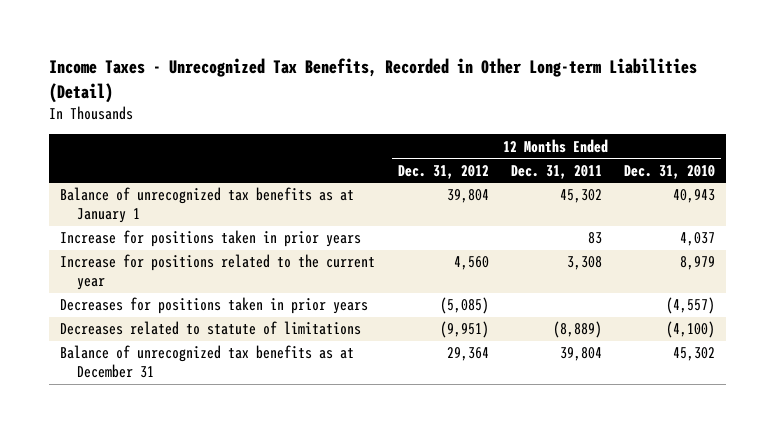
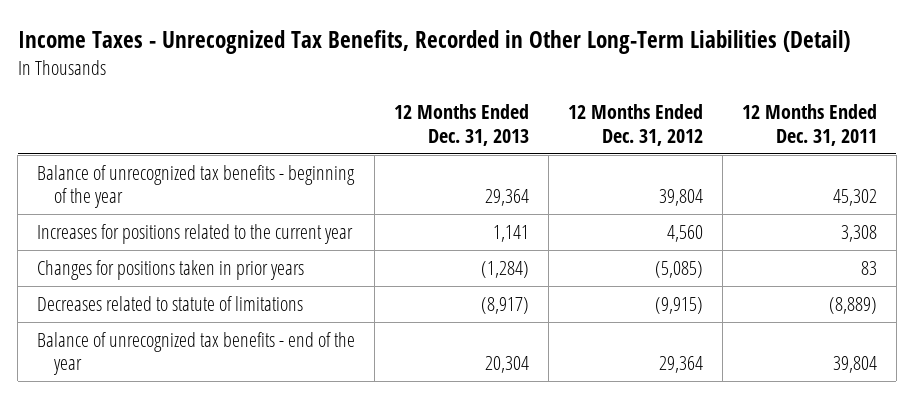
- Income Taxes - Unrecognized Tax Benefits, Recorded in Other Long-term Liabilities (Detail)
+ Income Taxes - Unrecognized Tax Benefits, Recorded in Other Long-Term Liabilities (Detail)
- | 12 Months Ended Dec. 31, 2012 | 12 Months Ended Dec. 31, 2011 | 12 Months Ended Dec. 31, 2010
+ | 12 Months Ended Dec. 31, 2013 | 12 Months Ended Dec. 31, 2012 | 12 Months Ended Dec. 31, 2011
- Balance of unrecognized tax benefits as at January 1 | 39,804 | 45,302 | 40,943
- Increase for positions taken in prior years | | 83 | 4,037
- Increase for positions related to the current year | 4,560 | 3,308 | 8,979
- Decreases for positions taken in prior years | (5,085) | | (4,557)
- Decreases related to statute of limitations | (9,951) | (8,889) | (4,100)
- Balance of unrecognized tax benefits as at December 31 | 29,364 | 39,804 | 45,302
+ Balance of unrecognized tax benefits - beginning of the year | 29,364 | 39,804 | 45,302
+ Increases for positions related to the current year | 1,141 | 4,560 | 3,308
+ Changes for positions taken in prior years | (1,284) | (5,085) | 83
+ Decreases related to statute of limitations | (8,917) | (9,915) | (8,889)
+ Balance of unrecognized tax benefits - end of the year | 20,304 | 29,364 | 39,804

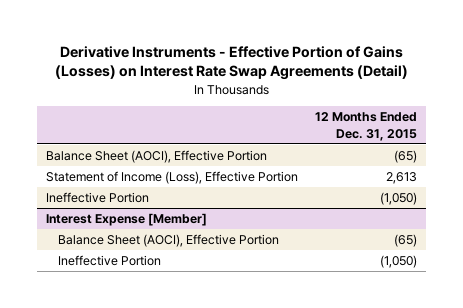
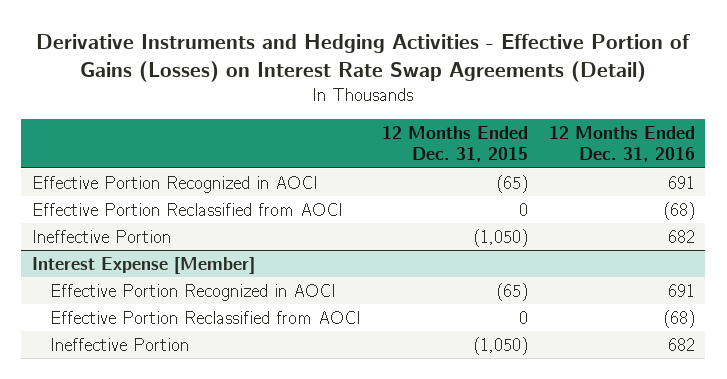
- Derivative Instruments - Effective Portion of Gains (Losses) on Interest Rate Swap Agreements (Detail)
+ Derivative Instruments and Hedging Activities - Effective Portion of Gains (Losses) on Interest Rate Swap Agreements (Detail)
- | 12 Months Ended Dec. 31, 2015
+ | 12 Months Ended Dec. 31, 2015 | 12 Months Ended Dec. 31, 2016
- Balance Sheet (AOCI), Effective Portion | (65)
- Statement of Income (Loss), Effective Portion | 2,613
+ Effective Portion Recognized in AOCI | (65) | 691
+ Effective Portion Reclassified from AOCI | 0 | (68)
@ Interest Expense [Member]
- Balance Sheet (AOCI), Effective Portion | (65)
+ Effective Portion Recognized in AOCI | (65) | 691
+ Effective Portion Reclassified from AOCI | 0 | (68)

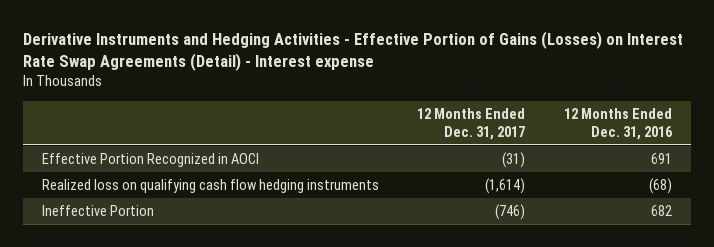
- Derivative Instruments and Hedging Activities - Effective Portion of Gains (Losses) on Interest Rate Swap Agreements (Detail)
+ Derivative Instruments and Hedging Activities - Effective Portion of Gains (Losses) on Interest Rate Swap Agreements (Detail) - Interest expense
- | 12 Months Ended Dec. 31, 2015 | 12 Months Ended Dec. 31, 2016
+ | 12 Months Ended Dec. 31, 2017 | 12 Months Ended Dec. 31, 2016
- Effective Portion Reclassified from AOCI | 0 | (68)
- Ineffective Portion | (1,050) | 682
- Interest Expense [Member]
- Effective Portion Recognized in AOCI | (65) | 691
- Effective Portion Reclassified from AOCI | 0 | (68)
+ Realized loss on qualifying cash flow hedging instruments | (1,614) | (68)

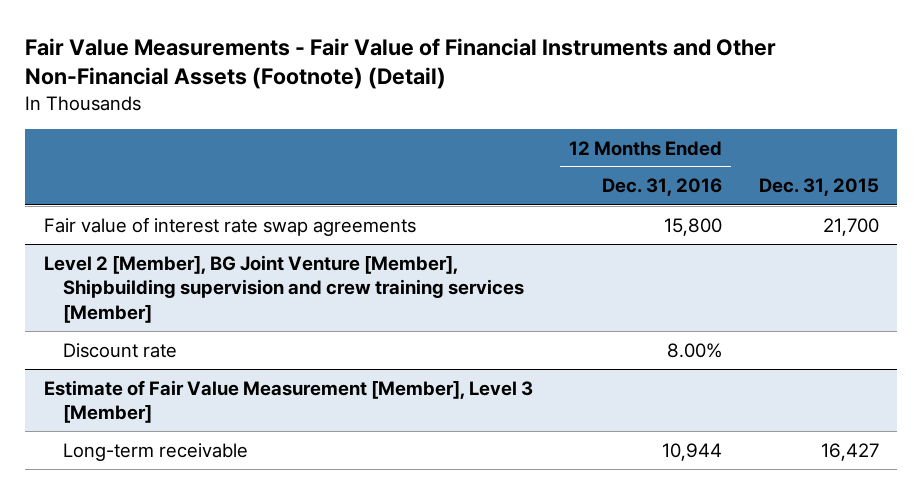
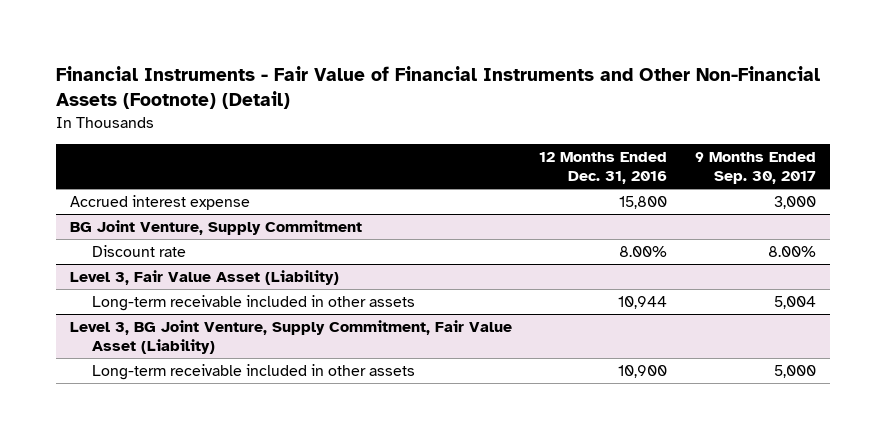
- Fair Value Measurements - Fair Value of Financial Instruments and Other Non-Financial Assets (Footnote) (Detail)
+ Financial Instruments - Fair Value of Financial Instruments and Other Non-Financial Assets (Footnote) (Detail)
- | 12 Months Ended Dec. 31, 2016 | Dec. 31, 2015
+ | 12 Months Ended Dec. 31, 2016 | 9 Months Ended Sep. 30, 2017
- Fair value of interest rate swap agreements | 15,800 | 21,700
- Level 2 [Member], BG Joint Venture [Member], Shipbuilding supervision and crew training services [Member]
+ Accrued interest expense | 15,800 | 3,000
+ BG Joint Venture, Supply Commitment
- Estimate of Fair Value Measurement [Member], Level 3 [Member]
- Long-term receivable | 10,944 | 16,427
+ Level 3, Fair Value Asset (Liability)
+ Long-term receivable included in other assets | 10,944 | 5,004
+ Level 3, BG Joint Venture, Supply Commitment, Fair Value Asset (Liability)
+ Long-term receivable included in other assets | 10,900 | 5,000

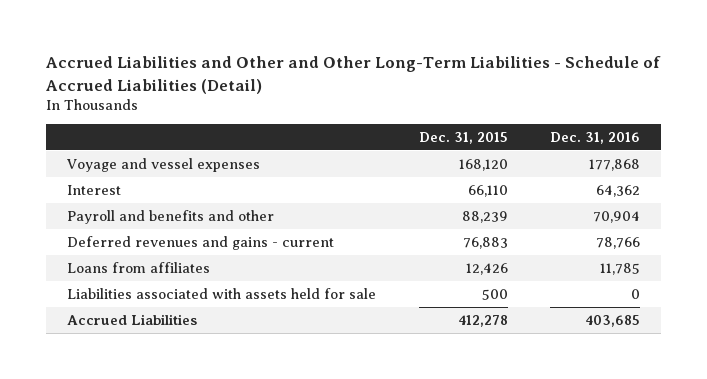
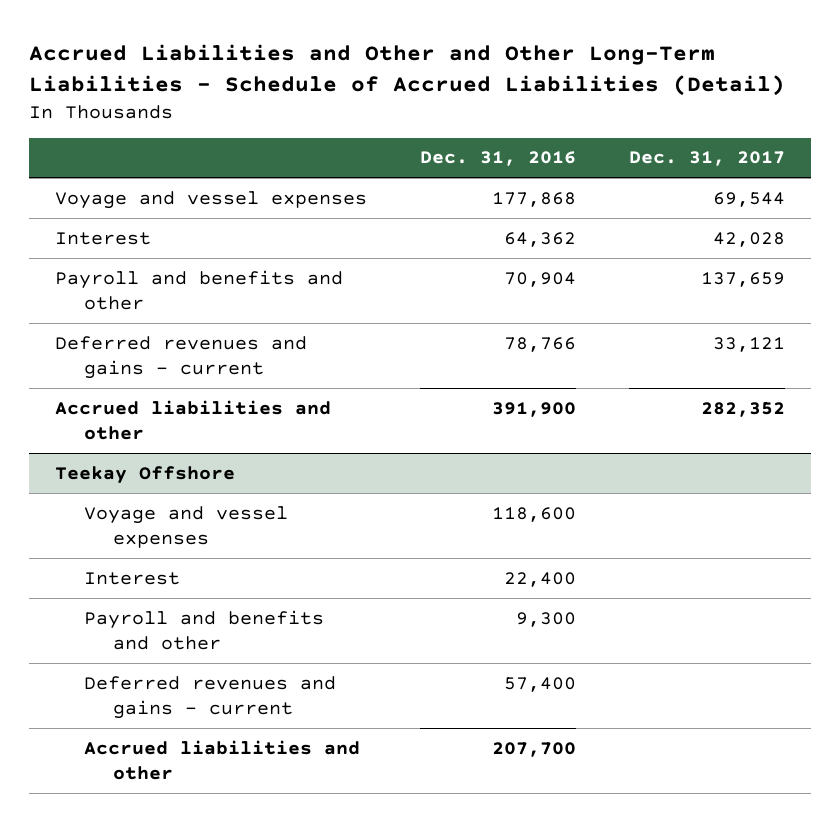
- | Dec. 31, 2015 | Dec. 31, 2016
+ | Dec. 31, 2016 | Dec. 31, 2017
- Loans from affiliates | 12,426 | 11,785
- Liabilities associated with assets held for sale | 500 | 0
- Accrued Liabilities | 412,278 | 403,685
+ Accrued liabilities and other | 391,900 | 282,352
+ Teekay Offshore
+ Voyage and vessel expenses | 118,600 |
+ Interest | 22,400 |
+ Payroll and benefits and other | 9,300 |
+ Deferred revenues and gains - current | 57,400 |
+ Accrued liabilities and other | 207,700 |

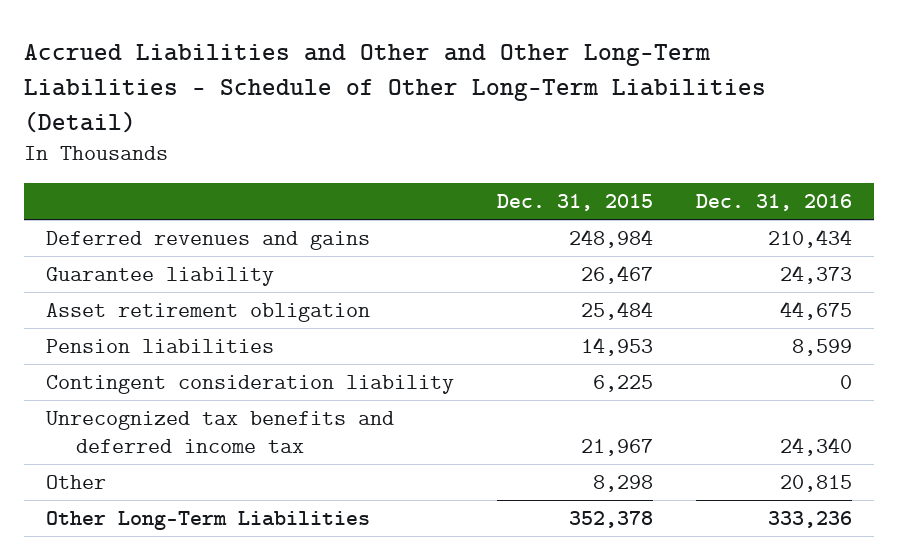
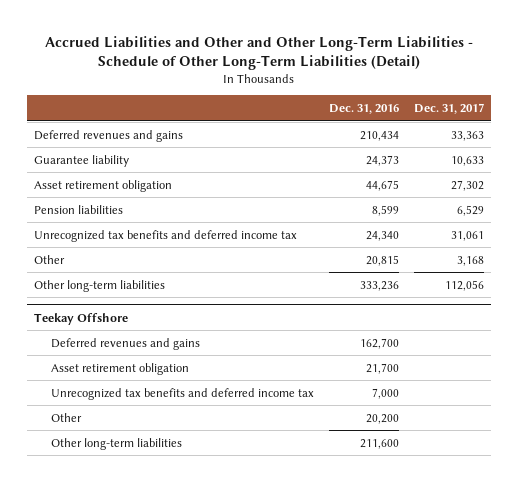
- | Dec. 31, 2015 | Dec. 31, 2016
+ | Dec. 31, 2016 | Dec. 31, 2017
- Contingent consideration liability | 6,225 | 0
- Other Long-Term Liabilities | 352,378 | 333,236
+ Other long-term liabilities | 333,236 | 112,056
+ Teekay Offshore
+ Deferred revenues and gains | 162,700 |
+ Asset retirement obligation | 21,700 |
+ Unrecognized tax benefits and deferred income tax | 7,000 |
+ Other | 20,200 |
+ Other long-term liabilities | 211,600 |

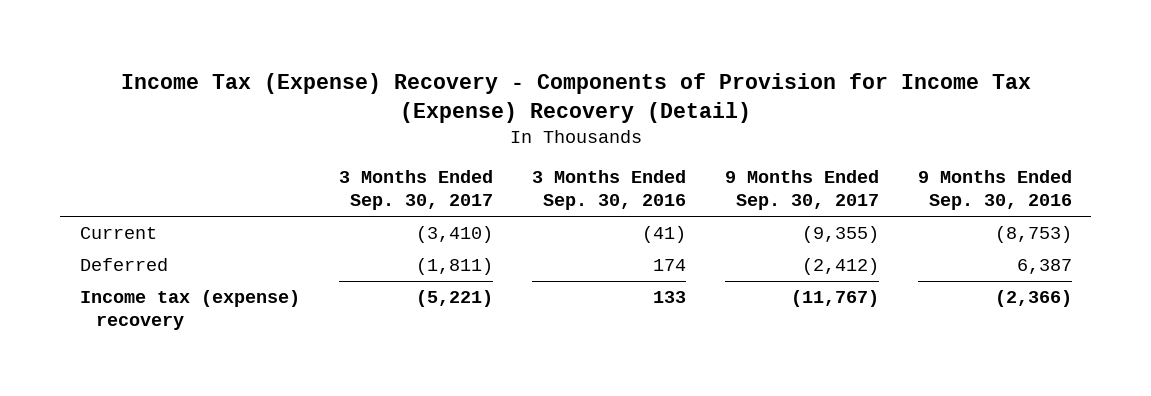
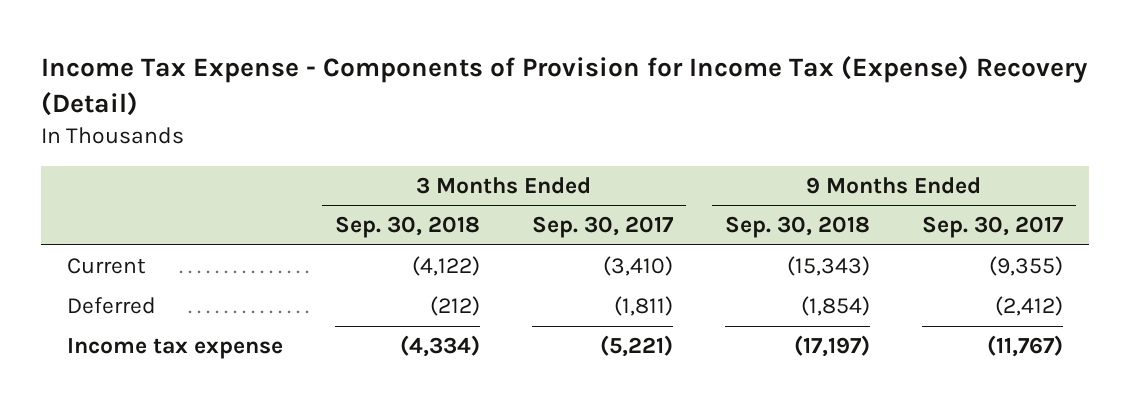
- Income Tax (Expense) Recovery - Components of Provision for Income Tax (Expense) Recovery (Detail)
+ Income Tax Expense - Components of Provision for Income Tax (Expense) Recovery (Detail)
- | 3 Months Ended Sep. 30, 2017 | 3 Months Ended Sep. 30, 2016 | 9 Months Ended Sep. 30, 2017 | 9 Months Ended Sep. 30, 2016
+ | 3 Months Ended Sep. 30, 2018 | 3 Months Ended Sep. 30, 2017 | 9 Months Ended Sep. 30, 2018 | 9 Months Ended Sep. 30, 2017
- Income tax (expense) recovery | (5,221) | 133 | (11,767) | (2,366)
+ Income tax expense | (4,334) | (5,221) | (17,197) | (11,767)

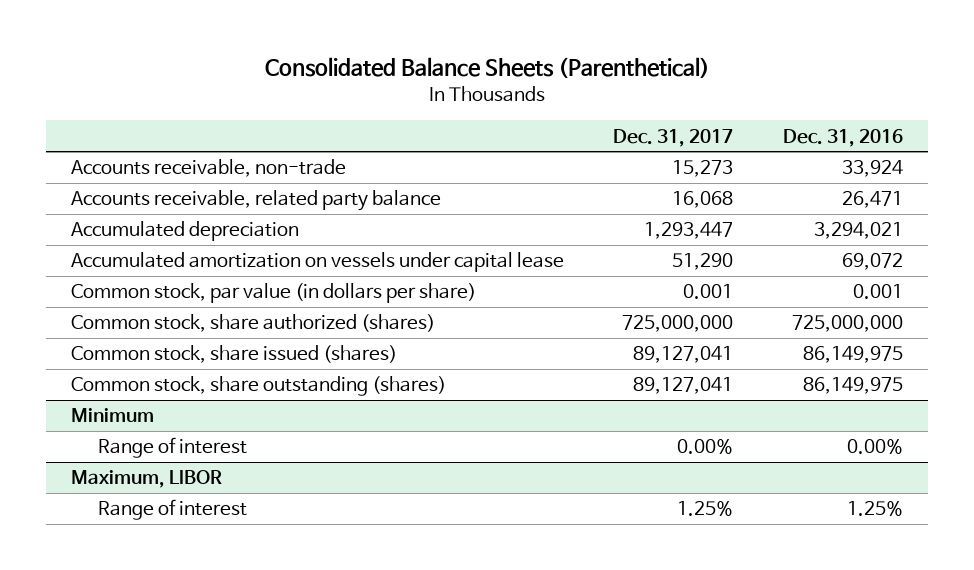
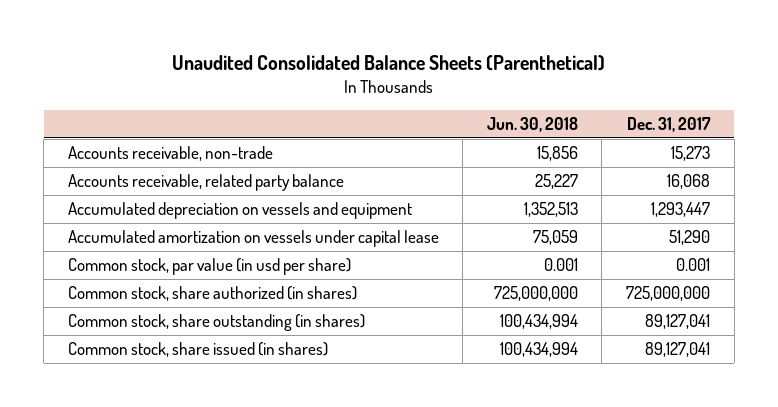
- Consolidated Balance Sheets (Parenthetical)
+ Unaudited Consolidated Balance Sheets (Parenthetical)
- | Dec. 31, 2017 | Dec. 31, 2016
+ | Jun. 30, 2018 | Dec. 31, 2017
- Accumulated depreciation | 1,293,447 | 3,294,021
+ Accumulated depreciation on vessels and equipment | 1,352,513 | 1,293,447
- Common stock, par value (in dollars per share) | 0.001 | 0.001
- Common stock, share authorized (shares) | 725,000,000 | 725,000,000
- Common stock, share issued (shares) | 89,127,041 | 86,149,975
- Common stock, share outstanding (shares) | 89,127,041 | 86,149,975
- Minimum
- Range of interest | 0.00% | 0.00%
- Maximum, LIBOR
- Range of interest | 1.25% | 1.25%
+ Common stock, par value (in usd per share) | 0.001 | 0.001
+ Common stock, share authorized (in shares) | 725,000,000 | 725,000,000
+ Common stock, share outstanding (in shares) | 100,434,994 | 89,127,041
+ Common stock, share issued (in shares) | 100,434,994 | 89,127,041

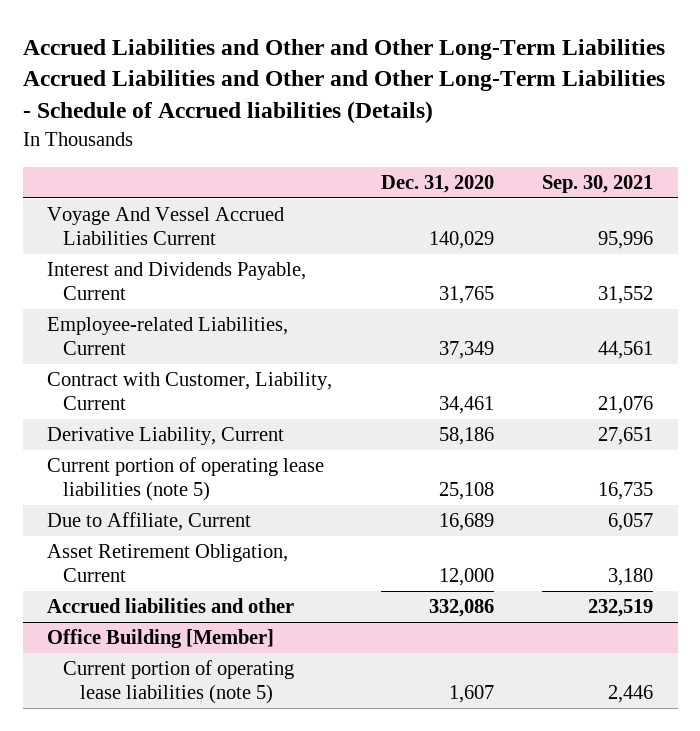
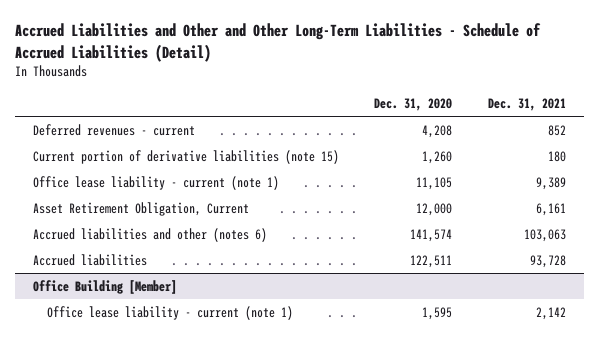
- Accrued Liabilities and Other and Other Long-Term Liabilities Accrued Liabilities and Other and Other Long-Term Liabilities - Schedule of Accrued liabilities (Details)
+ Accrued Liabilities and Other and Other Long-Term Liabilities - Schedule of Accrued Liabilities (Detail)
- | Dec. 31, 2020 | Sep. 30, 2021
+ | Dec. 31, 2020 | Dec. 31, 2021
- Voyage And Vessel Accrued Liabilities Current | 140,029 | 95,996
- Interest and Dividends Payable, Current | 31,765 | 31,552
- Employee-related Liabilities, Current | 37,349 | 44,561
- Contract with Customer, Liability, Current | 34,461 | 21,076
- Derivative Liability, Current | 58,186 | 27,651
- Current portion of operating lease liabilities (note 5) | 25,108 | 16,735
- Due to Affiliate, Current | 16,689 | 6,057
+ Deferred revenues - current | 4,208 | 852
+ Current portion of derivative liabilities (note 15) | 1,260 | 180
+ Office lease liability - current (note 1) | 11,105 | 9,389
- Accrued liabilities and other | 332,086 | 232,519
+ Accrued liabilities and other (notes 6) | 141,574 | 103,063
+ Accrued liabilities | 122,511 | 93,728
@ Office Building [Member]
- Current portion of operating lease liabilities (note 5) | 1,607 | 2,446
+ Office lease liability - current (note 1) | 1,595 | 2,142

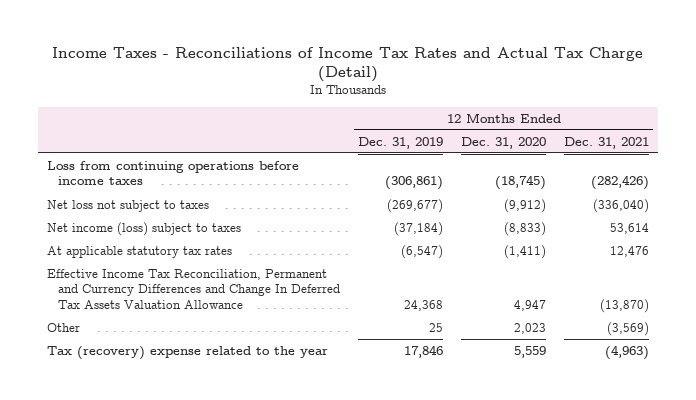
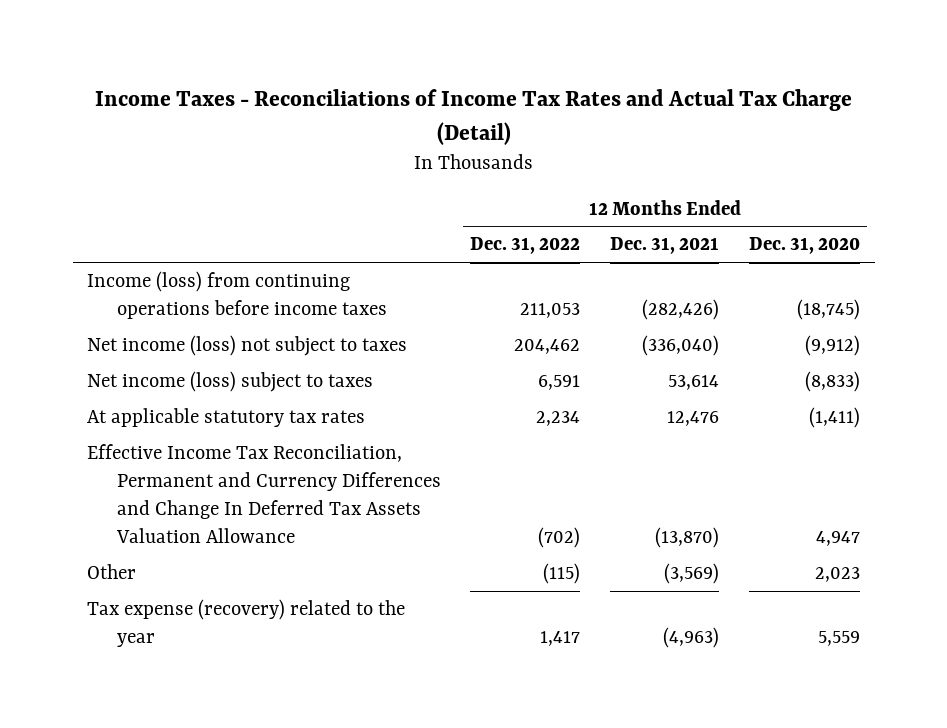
- | 12 Months Ended Dec. 31, 2019 | 12 Months Ended Dec. 31, 2020 | 12 Months Ended Dec. 31, 2021
+ | 12 Months Ended Dec. 31, 2022 | 12 Months Ended Dec. 31, 2021 | 12 Months Ended Dec. 31, 2020
- Loss from continuing operations before income taxes | (306,861) | (18,745) | (282,426)
- Net loss not subject to taxes | (269,677) | (9,912) | (336,040)
+ Income (loss) from continuing operations before income taxes | 211,053 | (282,426) | (18,745)
+ Net income (loss) not subject to taxes | 204,462 | (336,040) | (9,912)
- Tax (recovery) expense related to the year | 17,846 | 5,559 | (4,963)
+ Tax expense (recovery) related to the year | 1,417 | (4,963) | 5,559

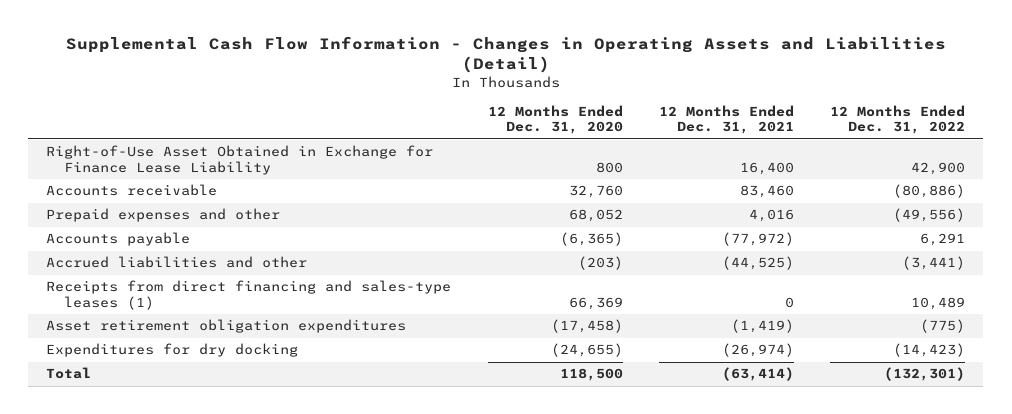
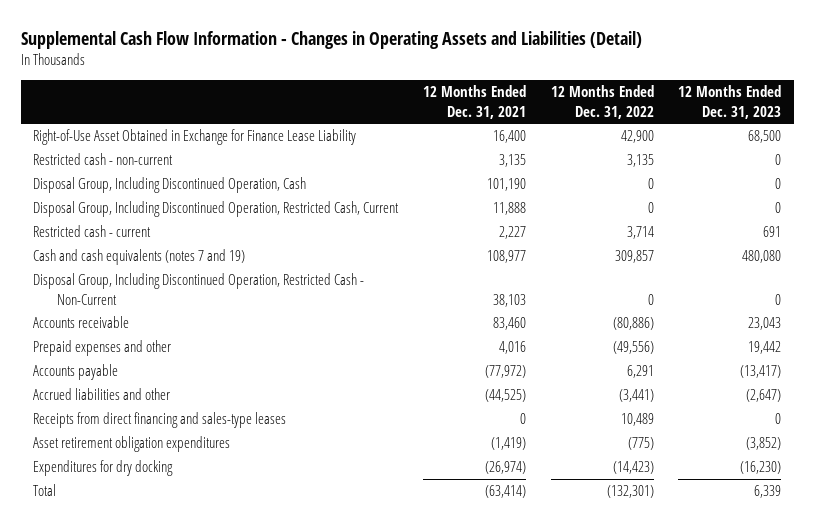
- | 12 Months Ended Dec. 31, 2020 | 12 Months Ended Dec. 31, 2021 | 12 Months Ended Dec. 31, 2022
+ | 12 Months Ended Dec. 31, 2021 | 12 Months Ended Dec. 31, 2022 | 12 Months Ended Dec. 31, 2023
+ Restricted cash - non-current | 3,135 | 3,135 | 0
+ Disposal Group, Including Discontinued Operation, Cash | 101,190 | 0 | 0
+ Disposal Group, Including Discontinued Operation, Restricted Cash, Current | 11,888 | 0 | 0
+ Restricted cash - current | 2,227 | 3,714 | 691
+ Cash and cash equivalents (notes 7 and 19) | 108,977 | 309,857 | 480,080
+ Disposal Group, Including Discontinued Operation, Restricted Cash - Non-Current | 38,103 | 0 | 0
- Receipts from direct financing and sales-type leases (1) | 66,369 | 0 | 10,489
+ Receipts from direct financing and sales-type leases | 0 | 10,489 | 0

